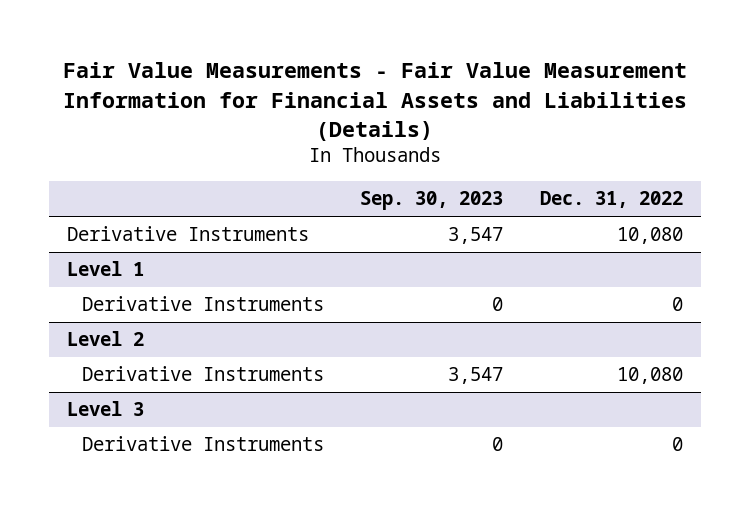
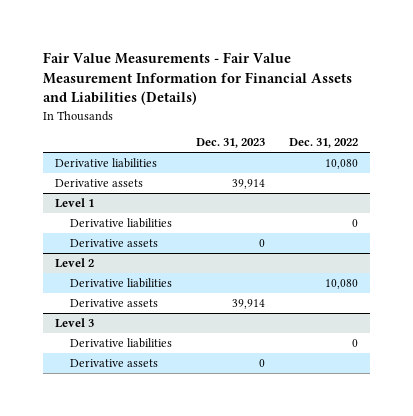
- | Sep. 30, 2023 | Dec. 31, 2022
+ | Dec. 31, 2023 | Dec. 31, 2022
- Derivative Instruments | 3,547 | 10,080
+ Derivative liabilities | | 10,080
+ Derivative assets | 39,914 |
@ Level 1
- Derivative Instruments | 0 | 0
+ Derivative liabilities | | 0
+ Derivative assets | 0 |
@ Level 2
- Derivative Instruments | 3,547 | 10,080
+ Derivative liabilities | | 10,080
+ Derivative assets | 39,914 |
@ Level 3
- Derivative Instruments | 0 | 0
+ Derivative liabilities | | 0
+ Derivative assets | 0 |

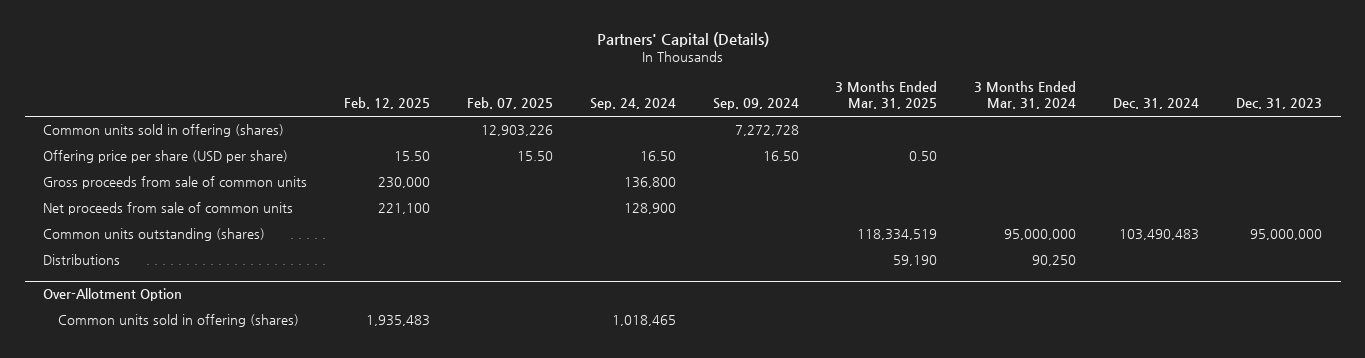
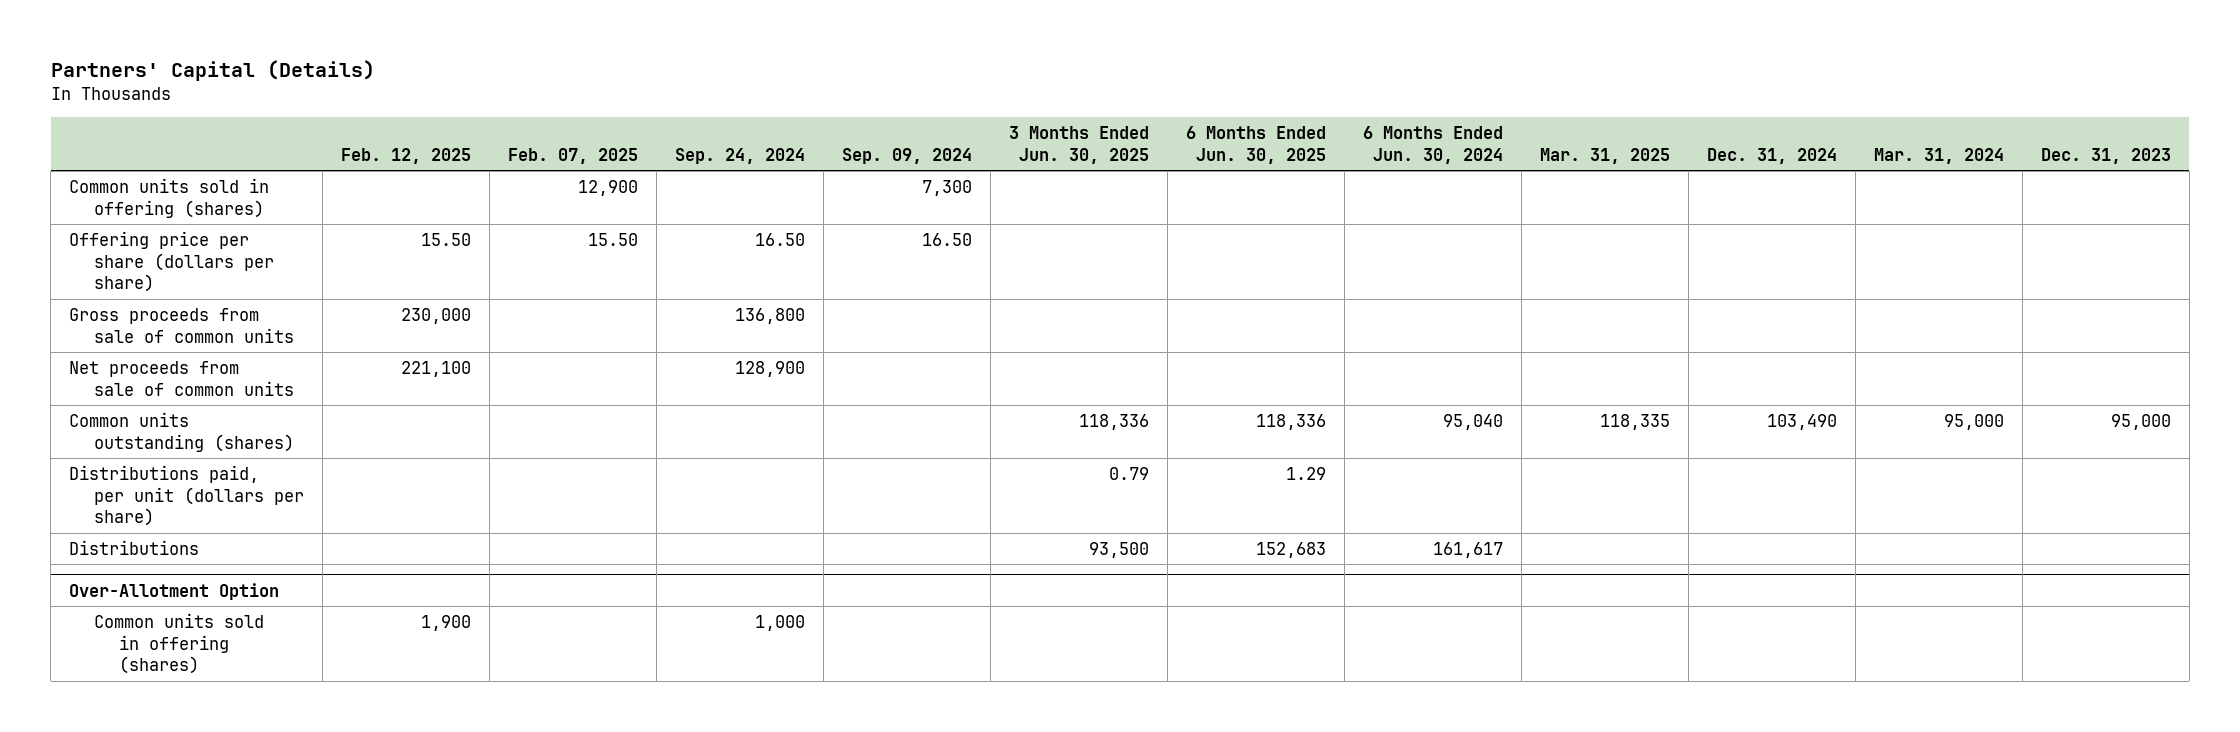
- | Feb. 12, 2025 | Feb. 07, 2025 | Sep. 24, 2024 | Sep. 09, 2024 | 3 Months Ended Mar. 31, 2025 | 3 Months Ended Mar. 31, 2024 | Dec. 31, 2024 | Dec. 31, 2023
+ | Feb. 12, 2025 | Feb. 07, 2025 | Sep. 24, 2024 | Sep. 09, 2024 | 3 Months Ended Jun. 30, 2025 | 6 Months Ended Jun. 30, 2025 | 6 Months Ended Jun. 30, 2024 | Mar. 31, 2025 | Dec. 31, 2024 | Mar. 31, 2024 | Dec. 31, 2023
- Common units sold in offering (shares) | | 12,903,226 | | 7,272,728 | | | |
- Offering price per share (USD per share) | 15.50 | 15.50 | 16.50 | 16.50 | 0.50 | | |
+ Common units sold in offering (shares) | | 12,900 | | 7,300 | | | | | | |
+ Offering price per share (dollars per share) | 15.50 | 15.50 | 16.50 | 16.50 | | | | | | |
- Common units outstanding (shares) | | | | | 118,334,519 | 95,000,000 | 103,490,483 | 95,000,000
+ Common units outstanding (shares) | | | | | 118,336 | 118,336 | 95,040 | 118,335 | 103,490 | 95,000 | 95,000
+ Distributions paid, per unit (dollars per share) | | | | | 0.79 | 1.29 | | | | |
@ Over-Allotment Option
- Common units sold in offering (shares) | 1,935,483 | | 1,018,465 | | | | |
+ Common units sold in offering (shares) | 1,900 | | 1,000 | | | | | | | |

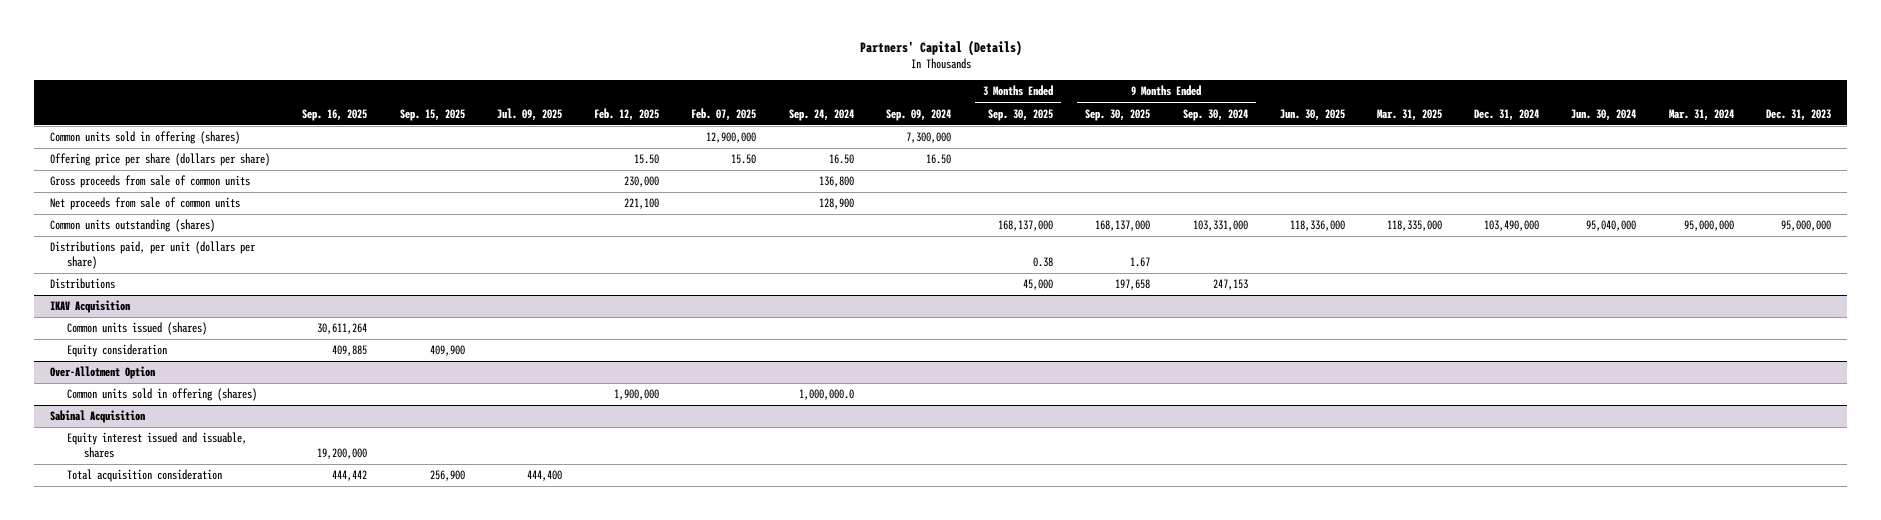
- | Feb. 12, 2025 | Feb. 07, 2025 | Sep. 24, 2024 | Sep. 09, 2024 | 3 Months Ended Jun. 30, 2025 | 6 Months Ended Jun. 30, 2025 | 6 Months Ended Jun. 30, 2024 | Mar. 31, 2025 | Dec. 31, 2024 | Mar. 31, 2024 | Dec. 31, 2023
+ | Sep. 16, 2025 | Sep. 15, 2025 | Jul. 09, 2025 | Feb. 12, 2025 | Feb. 07, 2025 | Sep. 24, 2024 | Sep. 09, 2024 | 3 Months Ended Sep. 30, 2025 | 9 Months Ended Sep. 30, 2025 | 9 Months Ended Sep. 30, 2024 | Jun. 30, 2025 | Mar. 31, 2025 | Dec. 31, 2024 | Jun. 30, 2024 | Mar. 31, 2024 | Dec. 31, 2023
- Common units sold in offering (shares) | | 12,900 | | 7,300 | | | | | | |
+ Common units sold in offering (shares) | | | | | 12,900,000 | | 7,300,000 | | | | | | | | |
- Common units outstanding (shares) | | | | | 118,336 | 118,336 | 95,040 | 118,335 | 103,490 | 95,000 | 95,000
+ Common units outstanding (shares) | | | | | | | | 168,137,000 | 168,137,000 | 103,331,000 | 118,336,000 | 118,335,000 | 103,490,000 | 95,040,000 | 95,000,000 | 95,000,000
+ IKAV Acquisition
+ Common units issued (shares) | 30,611,264 | | | | | | | | | | | | | | |
+ Equity consideration | 409,885 | 409,900 | | | | | | | | | | | | | |
@ Over-Allotment Option
- Common units sold in offering (shares) | 1,900 | | 1,000 | | | | | | | |
+ Common units sold in offering (shares) | | | | 1,900,000 | | 1,000,000.0 | | | | | | | | | |
+ Sabinal Acquisition
+ Equity interest issued and issuable, shares | 19,200,000 | | | | | | | | | | | | | | |
+ Total acquisition consideration | 444,442 | 256,900 | 444,400 | | | | | | | | | | | | |

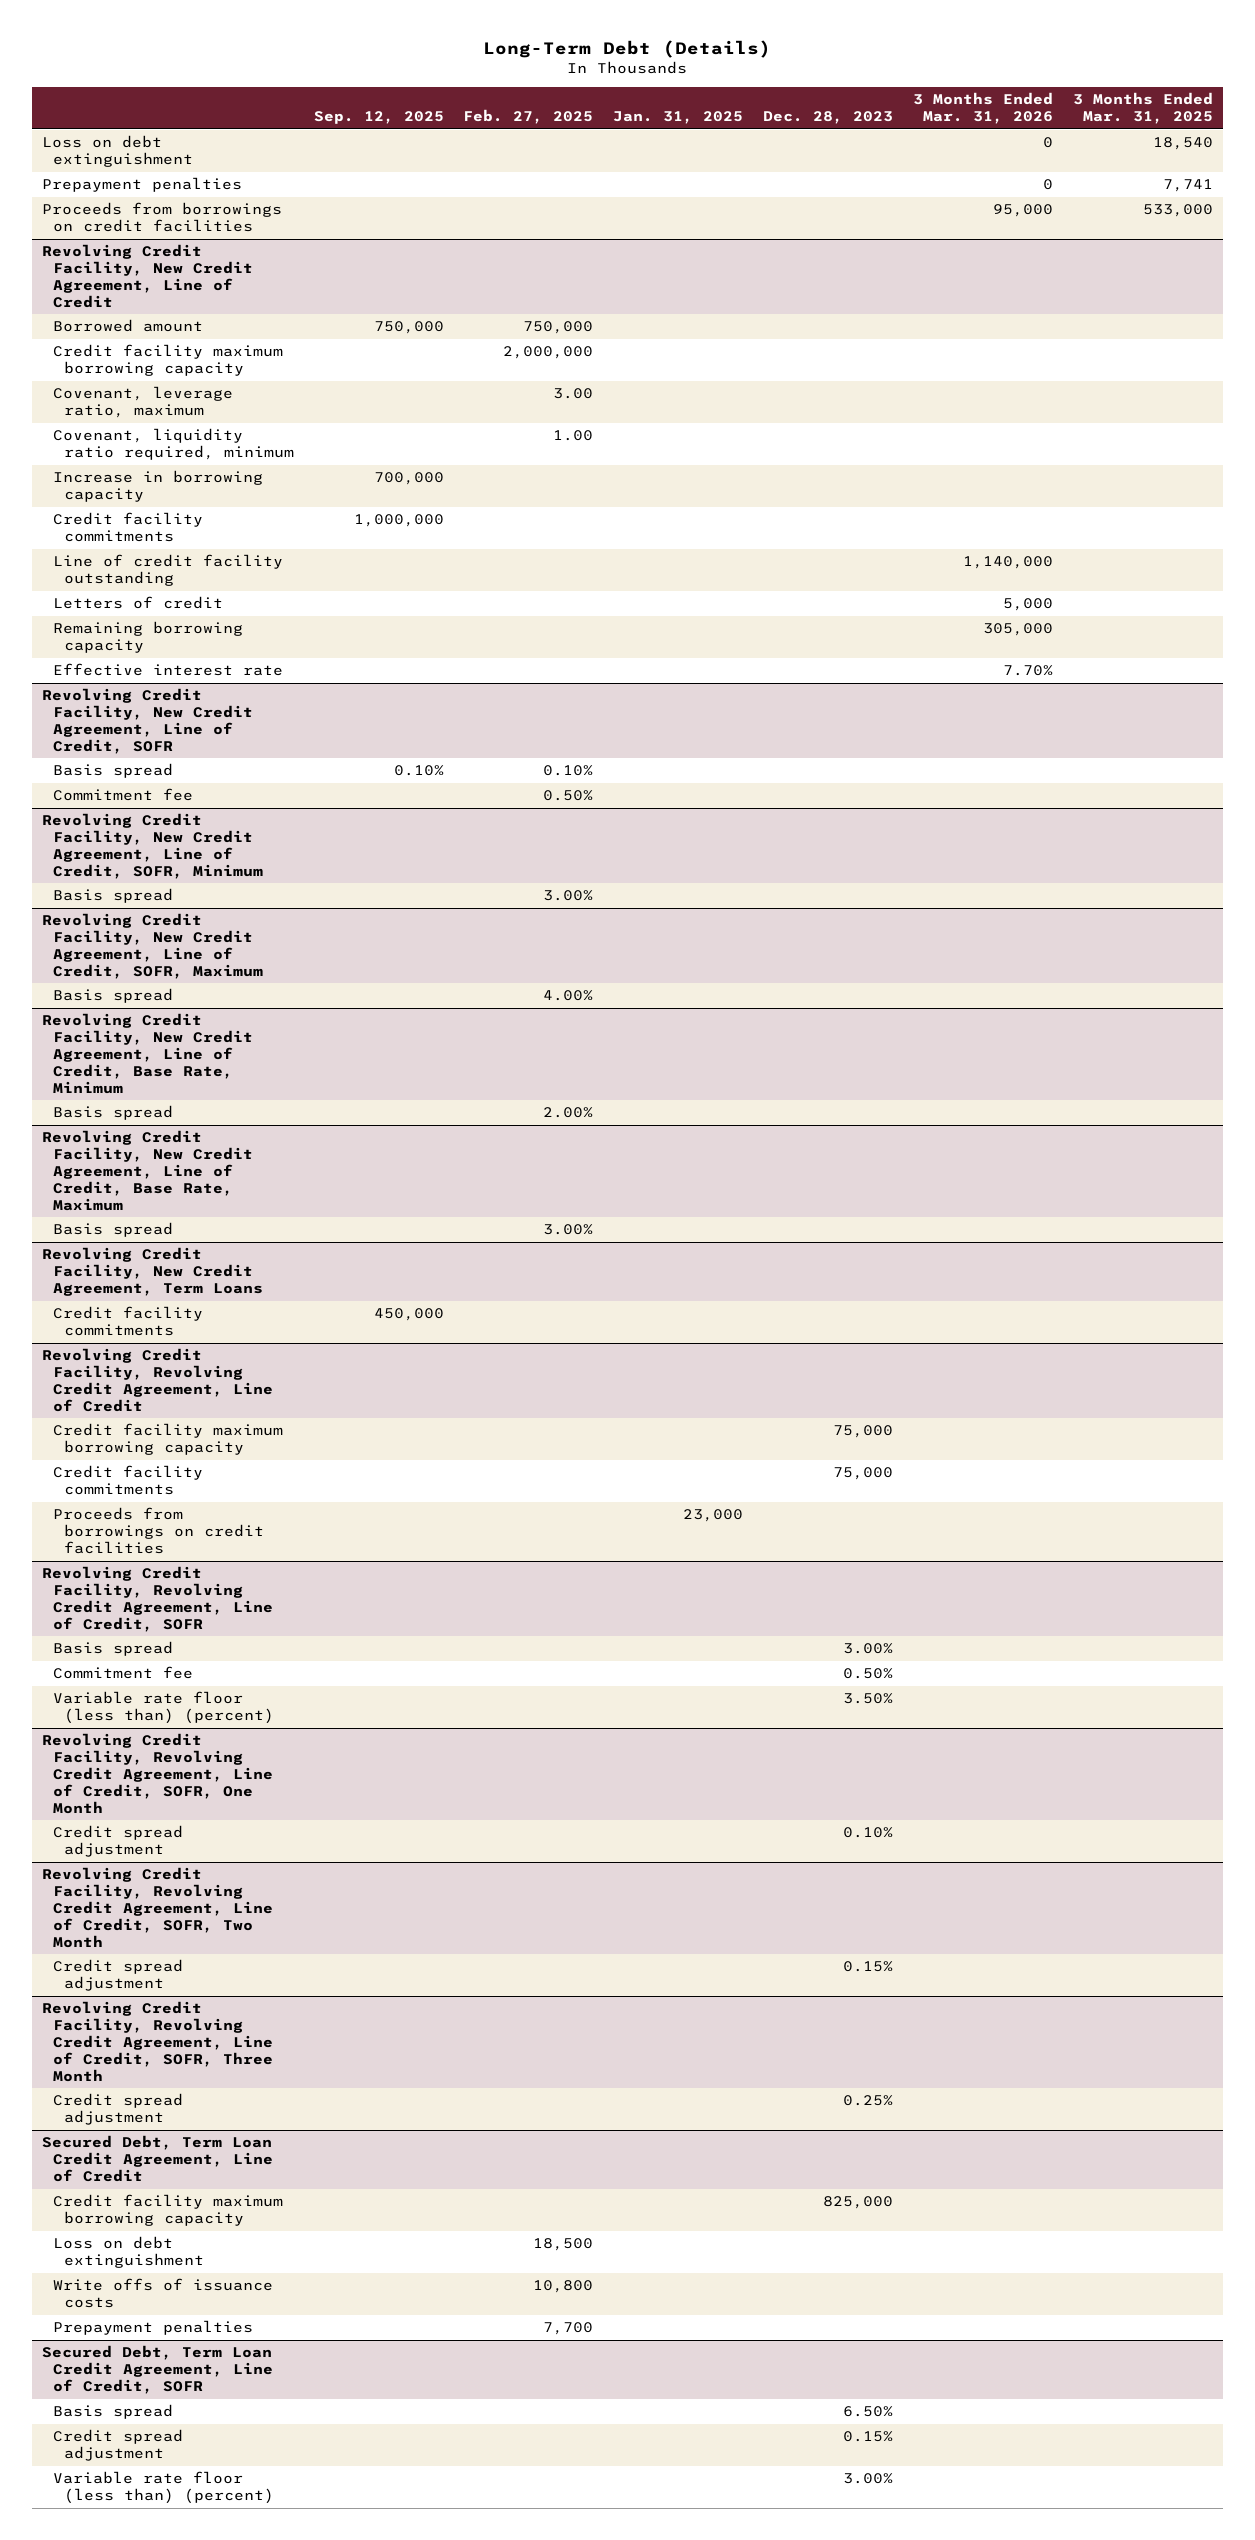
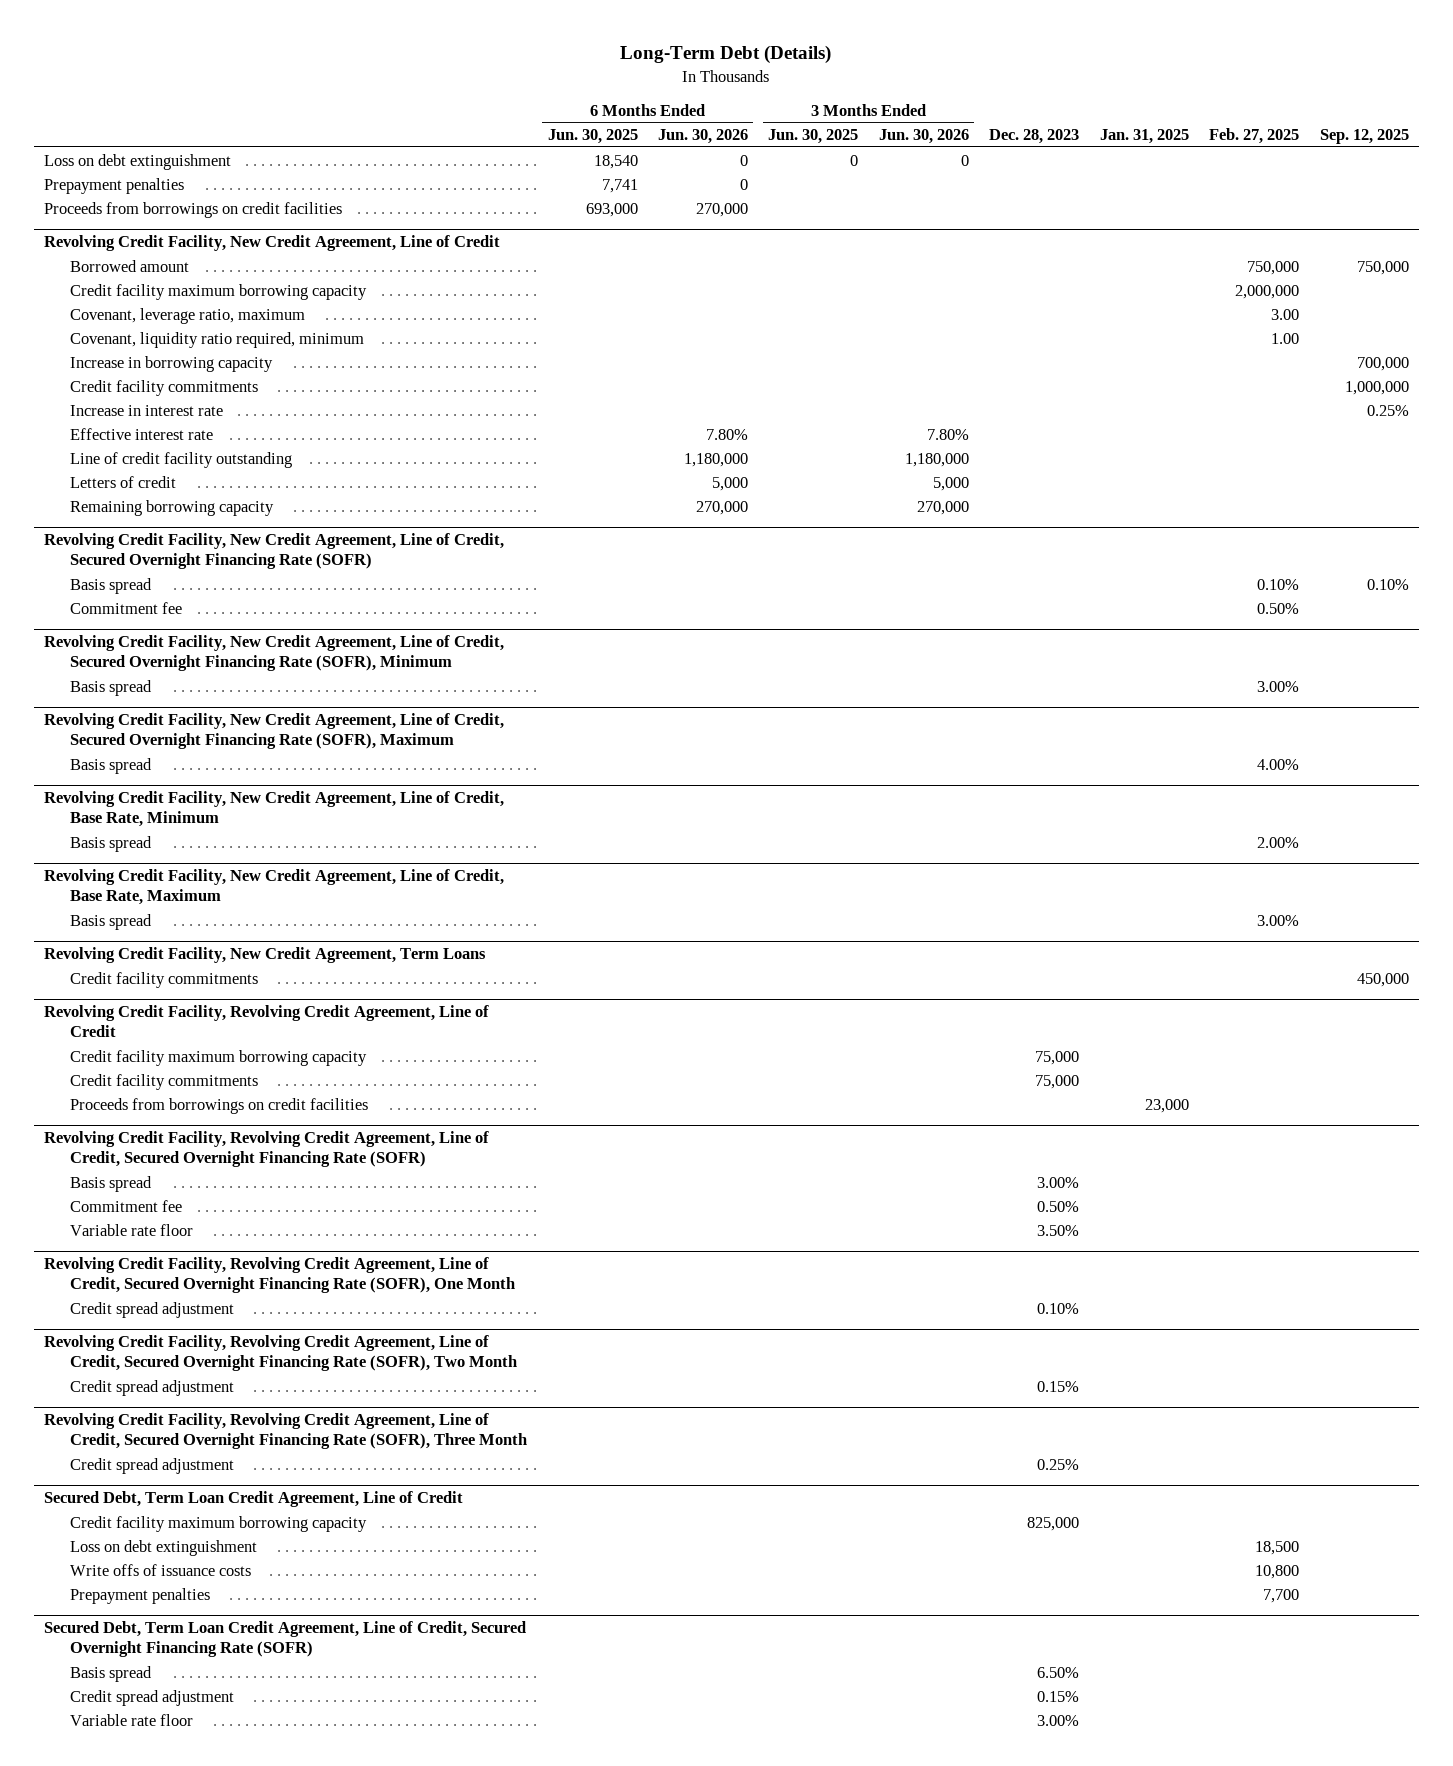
- | Sep. 12, 2025 | Feb. 27, 2025 | Jan. 31, 2025 | Dec. 28, 2023 | 3 Months Ended Mar. 31, 2026 | 3 Months Ended Mar. 31, 2025
+ | 6 Months Ended Jun. 30, 2025 | 6 Months Ended Jun. 30, 2026 | 3 Months Ended Jun. 30, 2025 | 3 Months Ended Jun. 30, 2026 | Dec. 28, 2023 | Jan. 31, 2025 | Feb. 27, 2025 | Sep. 12, 2025
@ Revolving Credit Facility, New Credit Agreement, Line of Credit
+ Increase in interest rate | | | | | | | | 0.25%
moved up: Effective interest rate | | 7.80% | | 7.80% | | | |
- Revolving Credit Facility, New Credit Agreement, Line of Credit, SOFR
+ Revolving Credit Facility, New Credit Agreement, Line of Credit, Secured Overnight Financing Rate (SOFR)
- Revolving Credit Facility, New Credit Agreement, Line of Credit, SOFR, Minimum
+ Revolving Credit Facility, New Credit Agreement, Line of Credit, Secured Overnight Financing Rate (SOFR), Minimum
- Revolving Credit Facility, New Credit Agreement, Line of Credit, SOFR, Maximum
+ Revolving Credit Facility, New Credit Agreement, Line of Credit, Secured Overnight Financing Rate (SOFR), Maximum
- Revolving Credit Facility, Revolving Credit Agreement, Line of Credit, SOFR
+ Revolving Credit Facility, Revolving Credit Agreement, Line of Credit, Secured Overnight Financing Rate (SOFR)
- Variable rate floor (less than) (percent) | | | | 3.50% | |
- Revolving Credit Facility, Revolving Credit Agreement, Line of Credit, SOFR, One Month
+ Variable rate floor | | | | | 3.50% | | |
+ Revolving Credit Facility, Revolving Credit Agreement, Line of Credit, Secured Overnight Financing Rate (SOFR), One Month
- Revolving Credit Facility, Revolving Credit Agreement, Line of Credit, SOFR, Two Month
+ Revolving Credit Facility, Revolving Credit Agreement, Line of Credit, Secured Overnight Financing Rate (SOFR), Two Month
- Revolving Credit Facility, Revolving Credit Agreement, Line of Credit, SOFR, Three Month
+ Revolving Credit Facility, Revolving Credit Agreement, Line of Credit, Secured Overnight Financing Rate (SOFR), Three Month
- Secured Debt, Term Loan Credit Agreement, Line of Credit, SOFR
+ Secured Debt, Term Loan Credit Agreement, Line of Credit, Secured Overnight Financing Rate (SOFR)
- Variable rate floor (less than) (percent) | | | | 3.00% | |
+ Variable rate floor | | | | | 3.00% | | |

